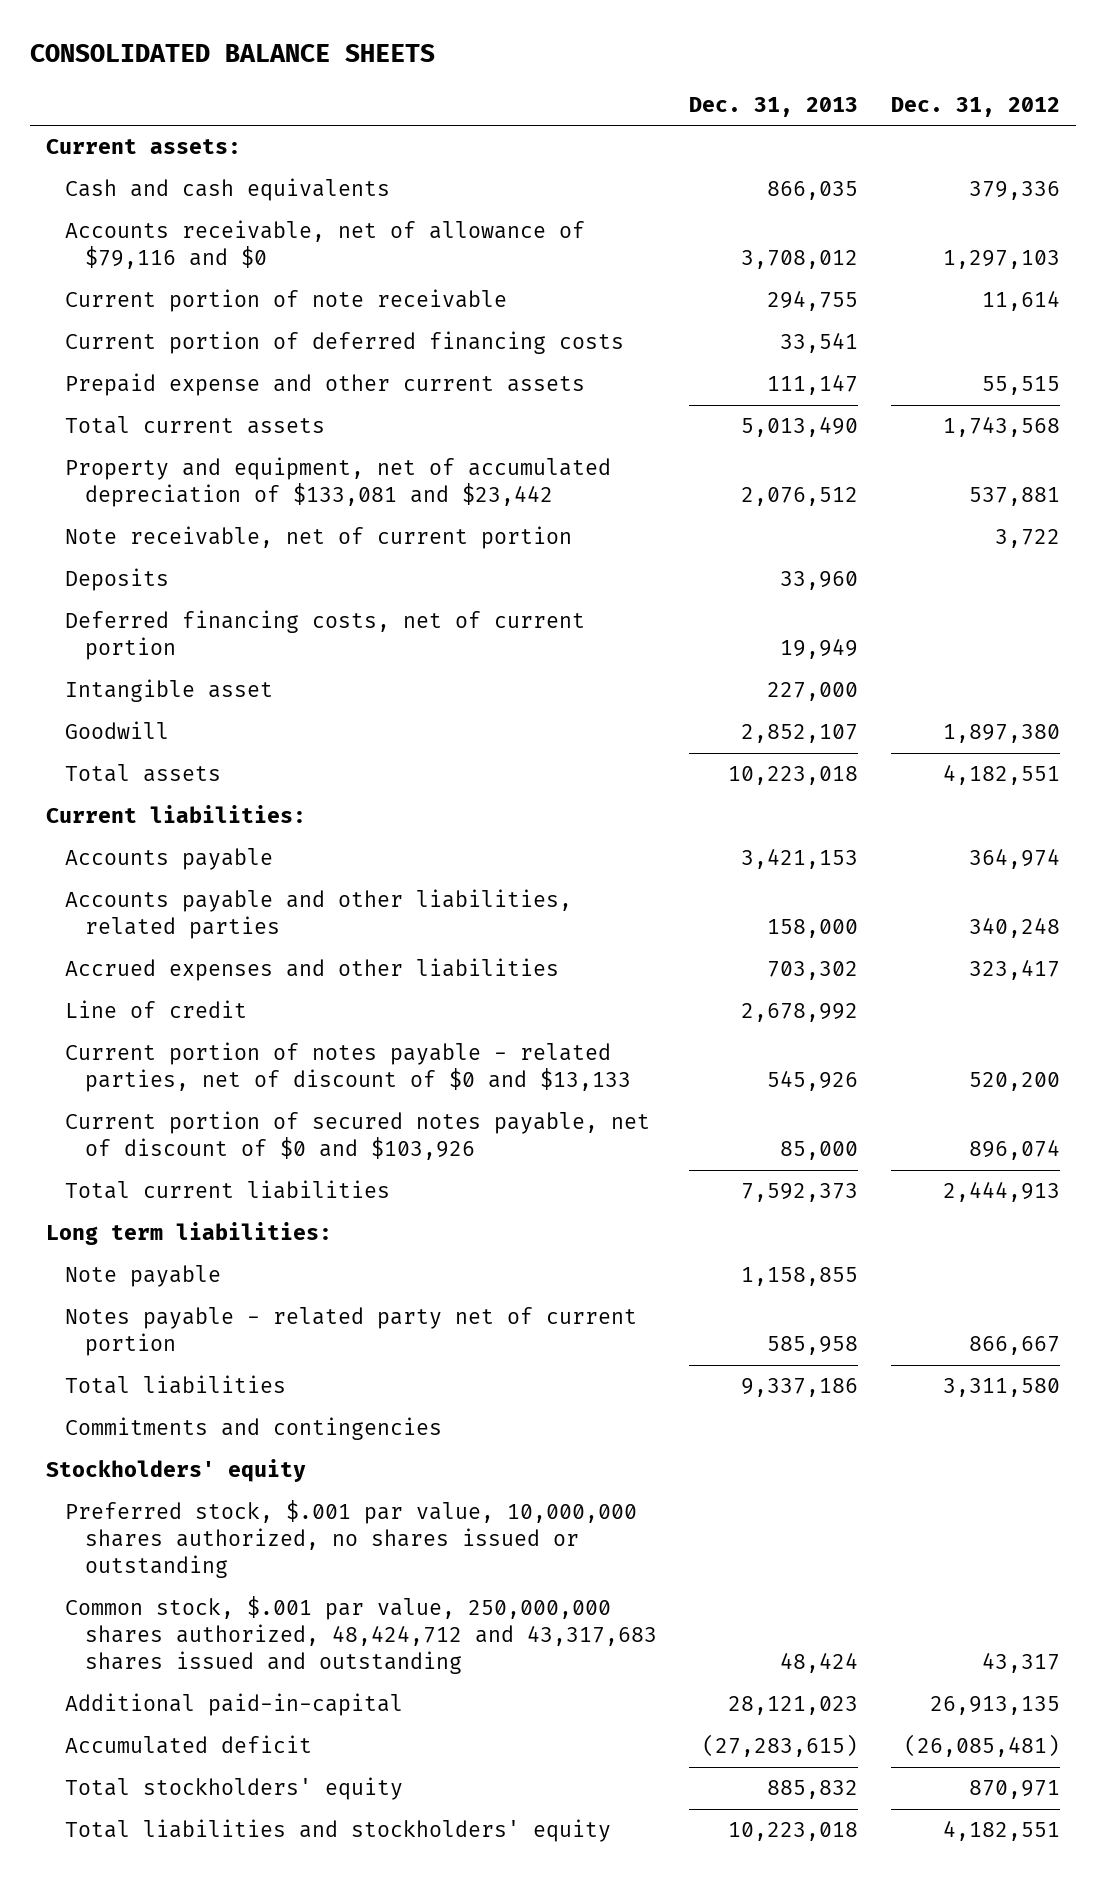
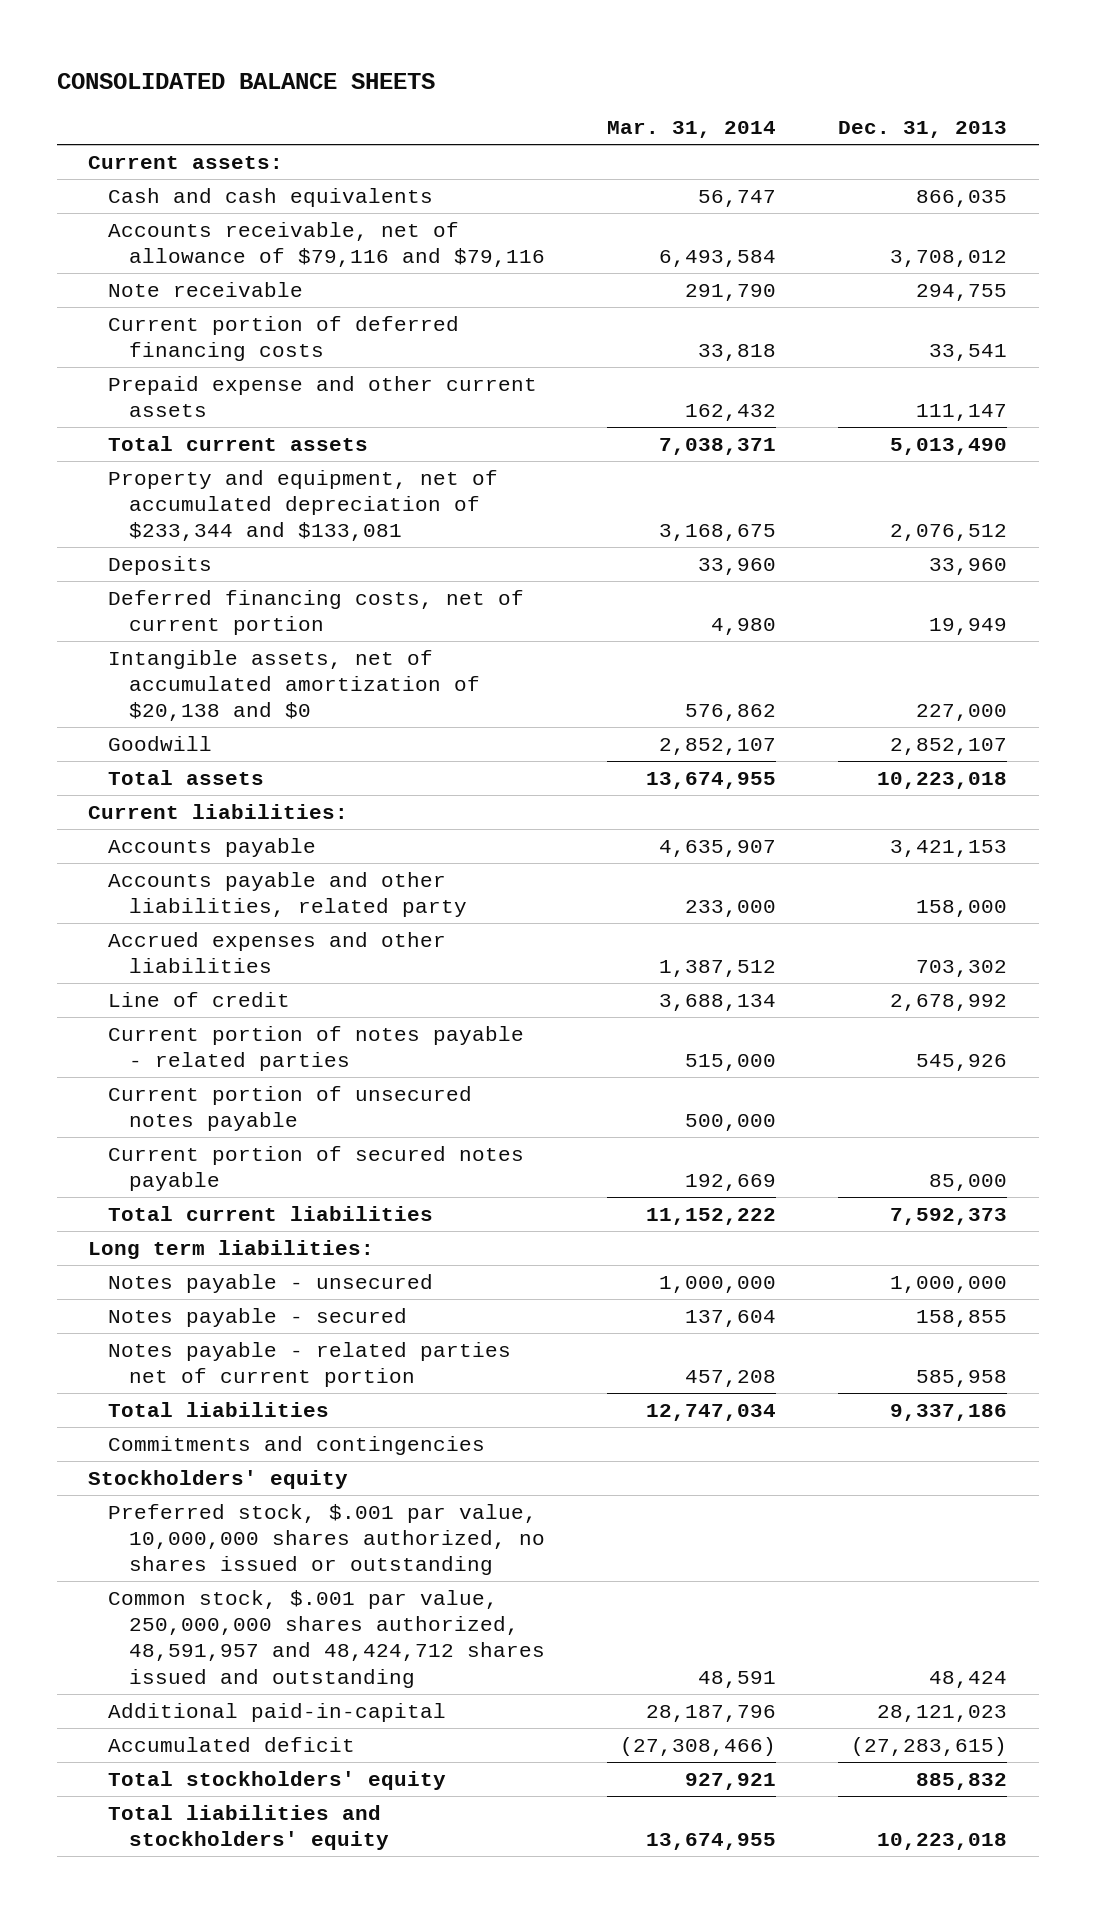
- | Dec. 31, 2013 | Dec. 31, 2012
+ | Mar. 31, 2014 | Dec. 31, 2013
- Accounts receivable, net of allowance of $79,116 and $0 | 3,708,012 | 1,297,103
- Current portion of note receivable | 294,755 | 11,614
+ Accounts receivable, net of allowance of $79,116 and $79,116 | 6,493,584 | 3,708,012
+ Note receivable | 291,790 | 294,755
- Property and equipment, net of accumulated depreciation of $133,081 and $23,442 | 2,076,512 | 537,881
- Note receivable, net of current portion | | 3,722
+ Property and equipment, net of accumulated depreciation of $233,344 and $133,081 | 3,168,675 | 2,076,512
- Intangible asset | 227,000 |
+ Intangible assets, net of accumulated amortization of $20,138 and $0 | 576,862 | 227,000
- Accounts payable and other liabilities, related parties | 158,000 | 340,248
+ Accounts payable and other liabilities, related party | 233,000 | 158,000
- Current portion of notes payable - related parties, net of discount of $0 and $13,133 | 545,926 | 520,200
- Current portion of secured notes payable, net of discount of $0 and $103,926 | 85,000 | 896,074
+ Current portion of notes payable - related parties | 515,000 | 545,926
+ Current portion of unsecured notes payable | 500,000 |
+ Current portion of secured notes payable | 192,669 | 85,000
- Note payable | 1,158,855 |
- Notes payable - related party net of current portion | 585,958 | 866,667
+ Notes payable - unsecured | 1,000,000 | 1,000,000
+ Notes payable - secured | 137,604 | 158,855
+ Notes payable - related parties net of current portion | 457,208 | 585,958
- Common stock, $.001 par value, 250,000,000 shares authorized, 48,424,712 and 43,317,683 shares issued and outstanding | 48,424 | 43,317
+ Common stock, $.001 par value, 250,000,000 shares authorized, 48,591,957 and 48,424,712 shares issued and outstanding | 48,591 | 48,424

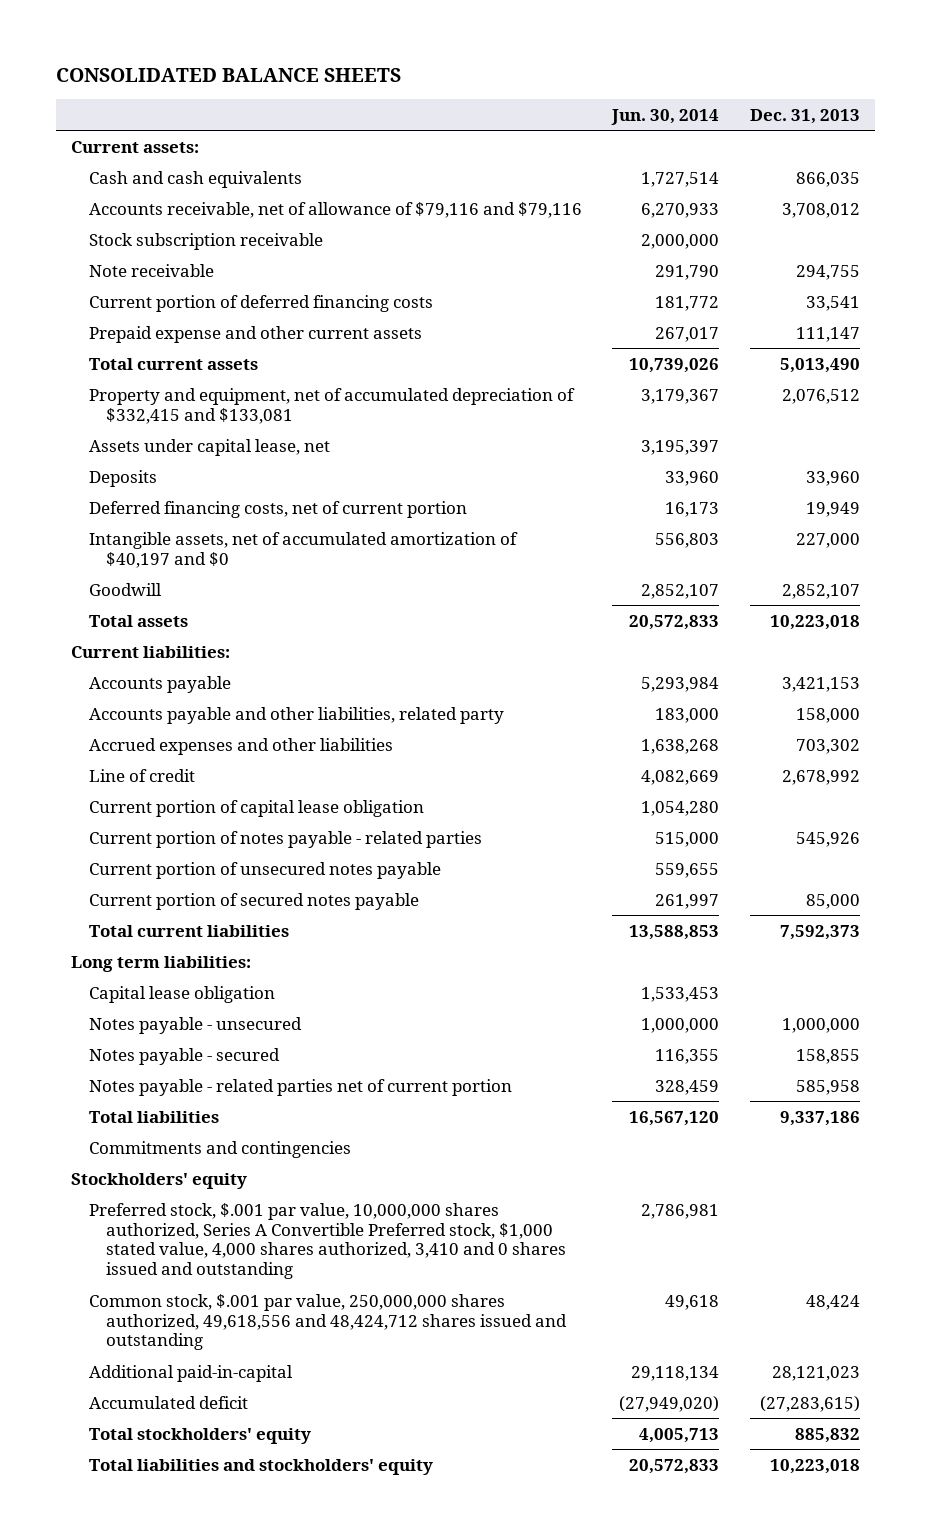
- | Mar. 31, 2014 | Dec. 31, 2013
+ | Jun. 30, 2014 | Dec. 31, 2013
+ Stock subscription receivable | 2,000,000 |
- Property and equipment, net of accumulated depreciation of $233,344 and $133,081 | 3,168,675 | 2,076,512
+ Property and equipment, net of accumulated depreciation of $332,415 and $133,081 | 3,179,367 | 2,076,512
+ Assets under capital lease, net | 3,195,397 |
- Intangible assets, net of accumulated amortization of $20,138 and $0 | 576,862 | 227,000
+ Intangible assets, net of accumulated amortization of $40,197 and $0 | 556,803 | 227,000
+ Current portion of capital lease obligation | 1,054,280 |
+ Capital lease obligation | 1,533,453 |
- Preferred stock, $.001 par value, 10,000,000 shares authorized, no shares issued or outstanding
- Common stock, $.001 par value, 250,000,000 shares authorized, 48,591,957 and 48,424,712 shares issued and outstanding | 48,591 | 48,424
+ Preferred stock, $.001 par value, 10,000,000 shares authorized, Series A Convertible Preferred stock, $1,000 stated value, 4,000 shares authorized, 3,410 and 0 shares issued and outstanding | 2,786,981 |
+ Common stock, $.001 par value, 250,000,000 shares authorized, 49,618,556 and 48,424,712 shares issued and outstanding | 49,618 | 48,424

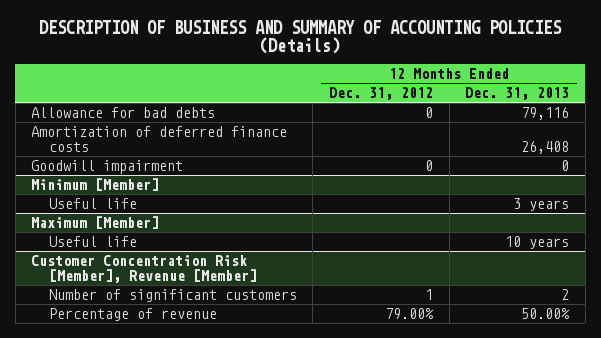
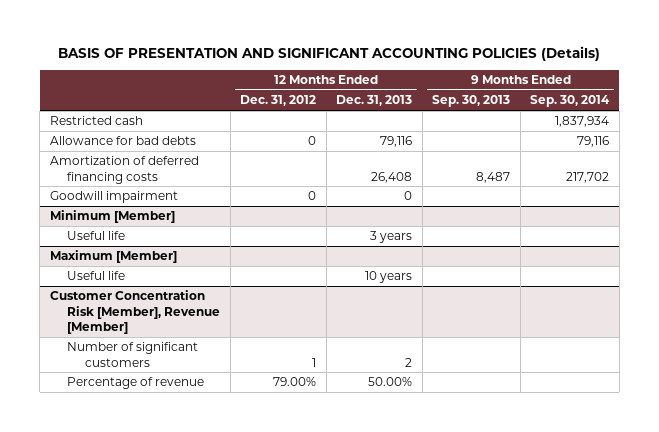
- DESCRIPTION OF BUSINESS AND SUMMARY OF ACCOUNTING POLICIES (Details)
+ BASIS OF PRESENTATION AND SIGNIFICANT ACCOUNTING POLICIES (Details)
- | 12 Months Ended Dec. 31, 2012 | 12 Months Ended Dec. 31, 2013
+ | 12 Months Ended Dec. 31, 2012 | 12 Months Ended Dec. 31, 2013 | 9 Months Ended Sep. 30, 2013 | 9 Months Ended Sep. 30, 2014
+ Restricted cash | | | | 1,837,934
- Amortization of deferred finance costs | | 26,408
+ Amortization of deferred financing costs | | 26,408 | 8,487 | 217,702

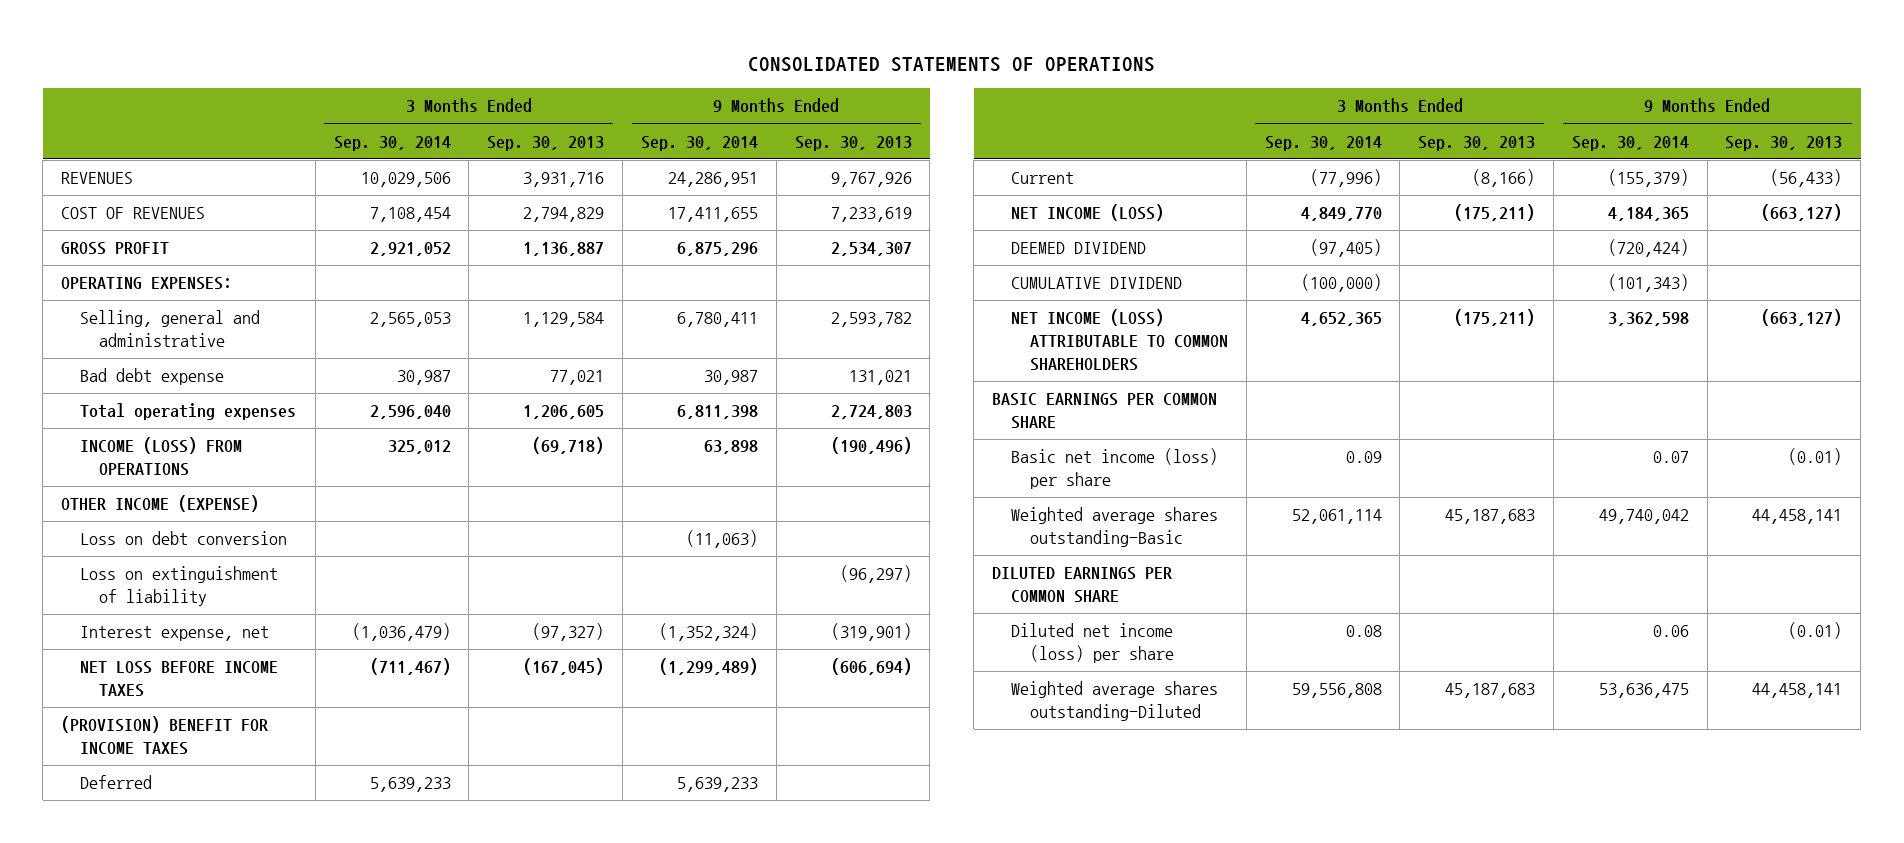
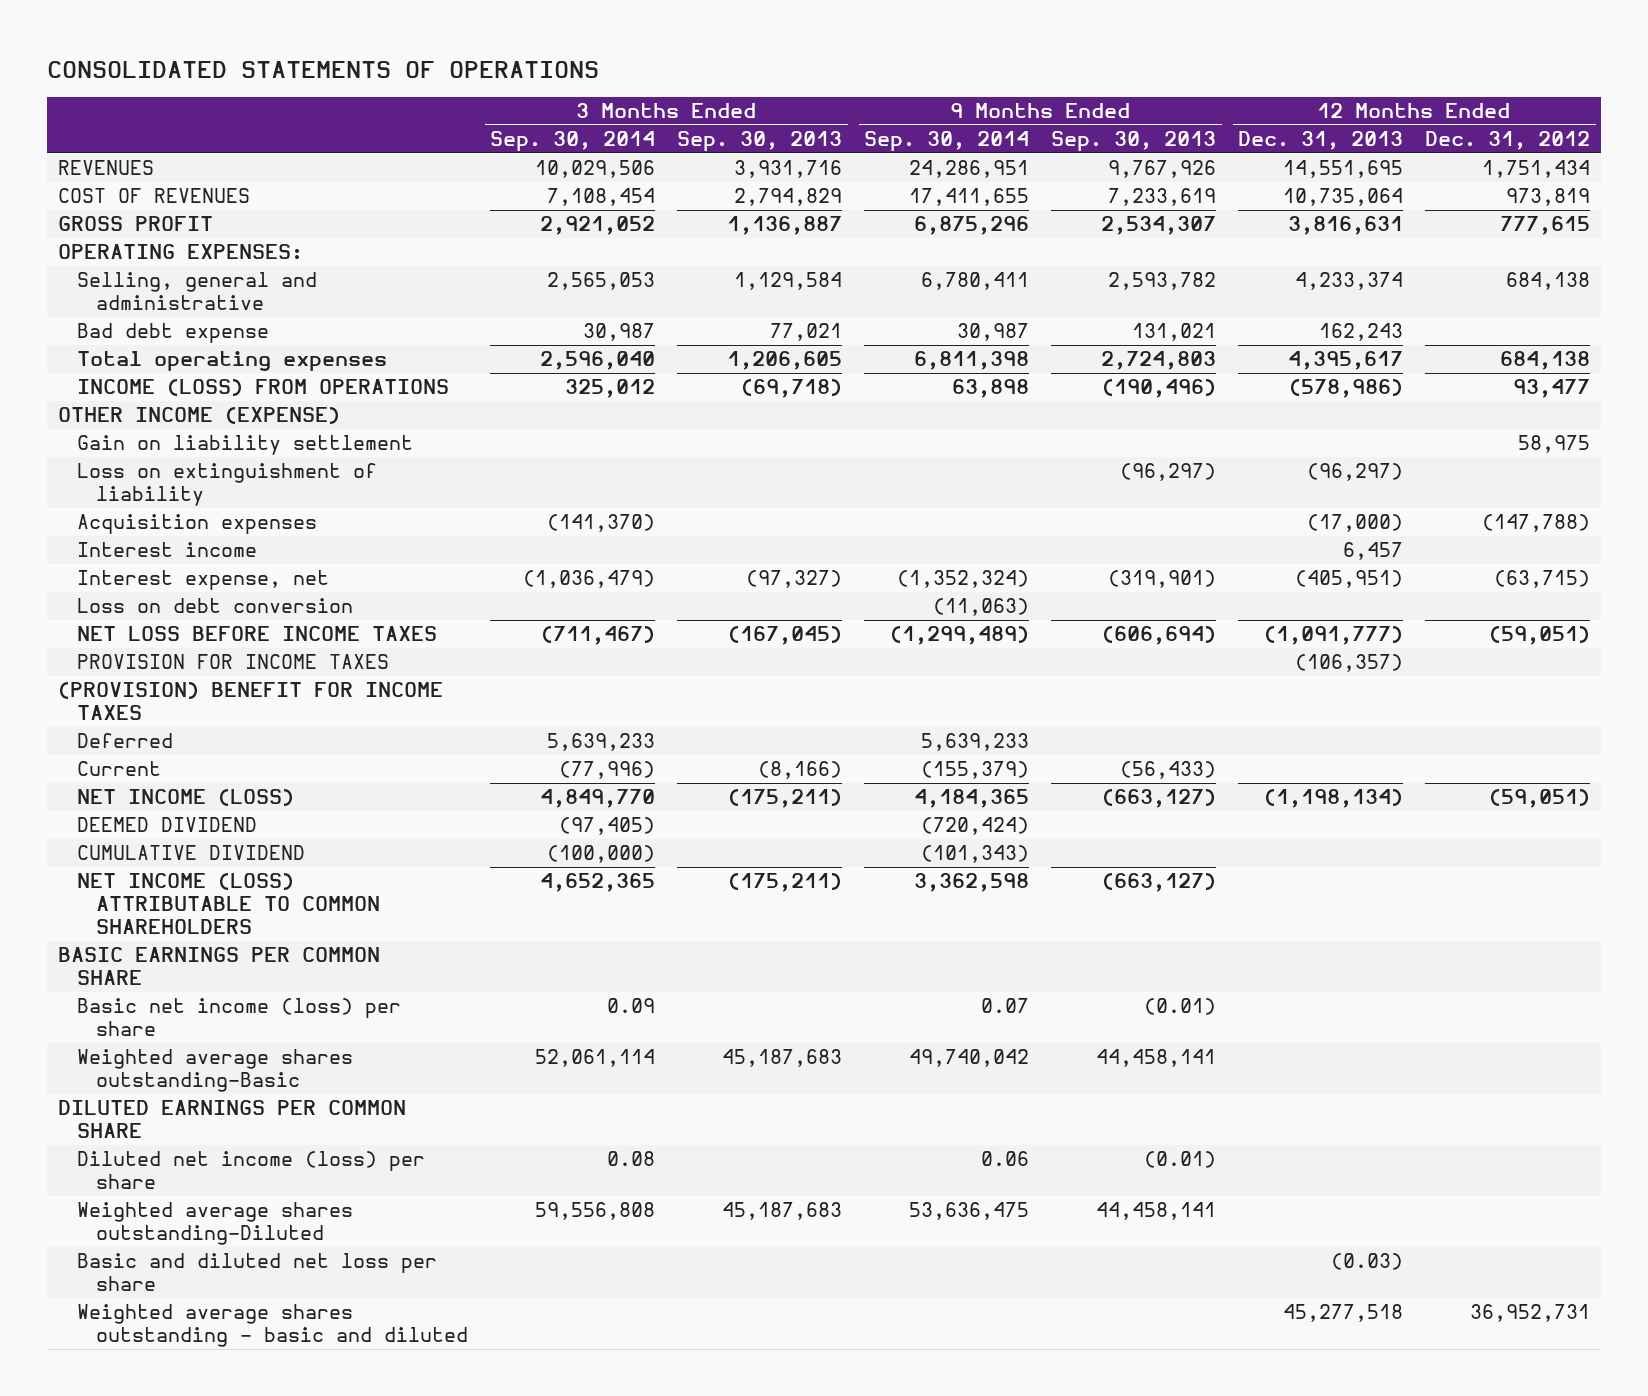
- | 3 Months Ended Sep. 30, 2014 | 3 Months Ended Sep. 30, 2013 | 9 Months Ended Sep. 30, 2014 | 9 Months Ended Sep. 30, 2013
+ | 3 Months Ended Sep. 30, 2014 | 3 Months Ended Sep. 30, 2013 | 9 Months Ended Sep. 30, 2014 | 9 Months Ended Sep. 30, 2013 | 12 Months Ended Dec. 31, 2013 | 12 Months Ended Dec. 31, 2012
+ Gain on liability settlement | | | | | | 58,975
+ Acquisition expenses | (141,370) | | | | (17,000) | (147,788)
+ Interest income | | | | | 6,457 |
moved down: Loss on debt conversion | | | (11,063) | | |
+ PROVISION FOR INCOME TAXES | | | | | (106,357) |
+ Basic and diluted net loss per share | | | | | (0.03) |
+ Weighted average shares outstanding - basic and diluted | | | | | 45,277,518 | 36,952,731

